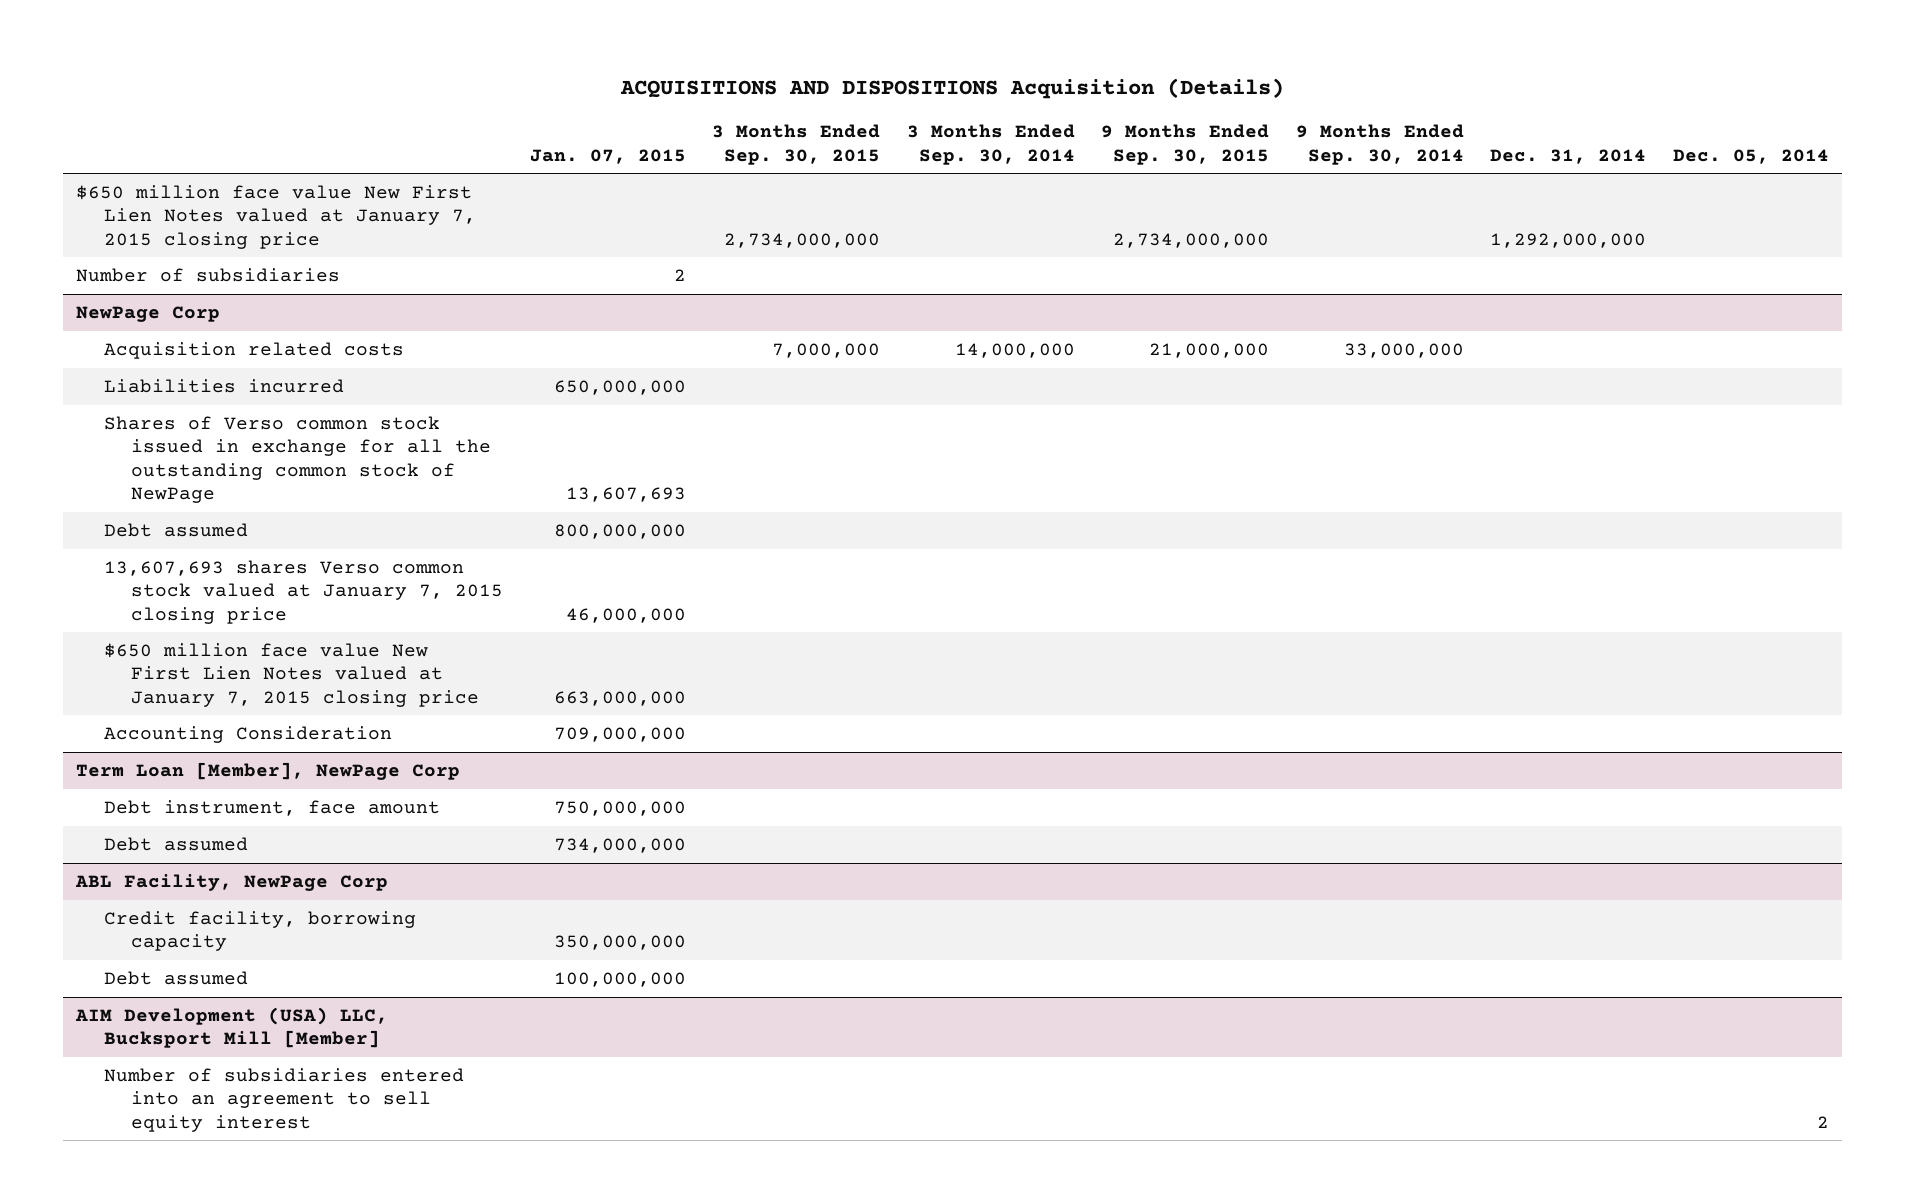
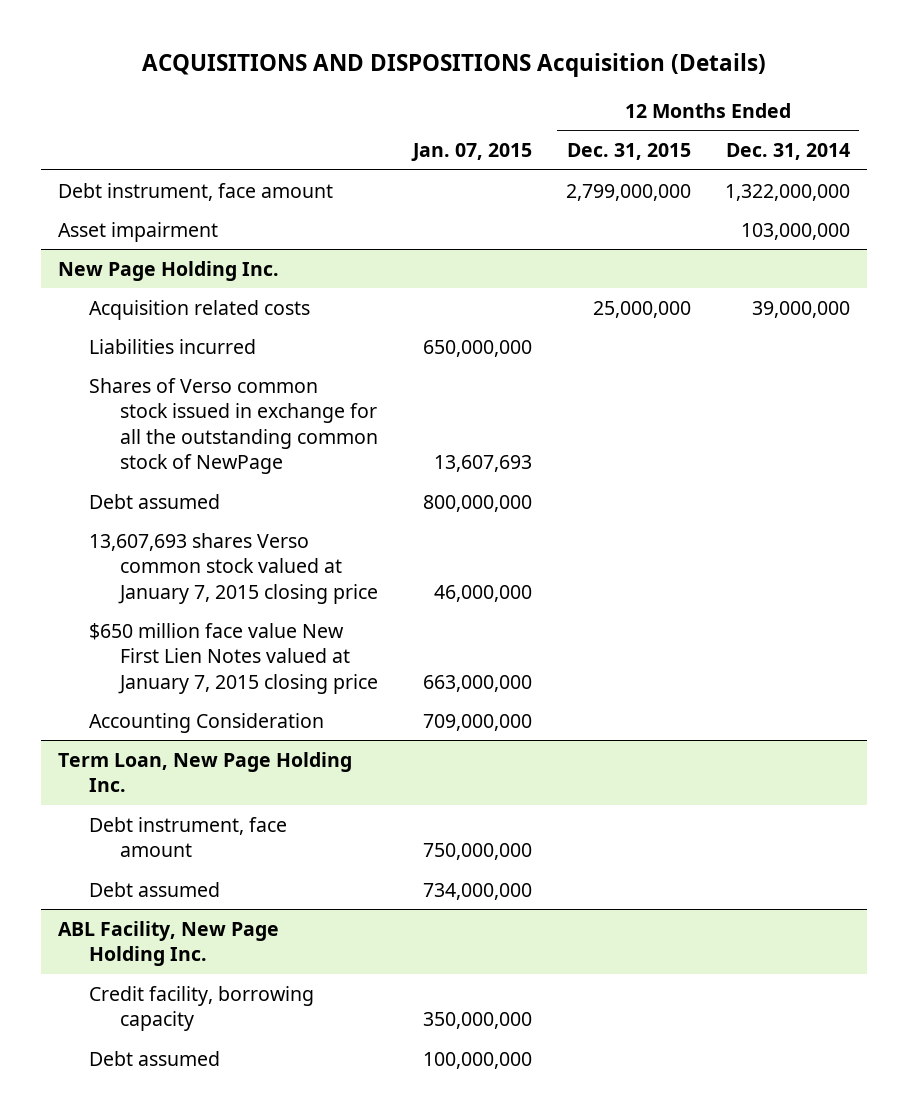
- | Jan. 07, 2015 | 3 Months Ended Sep. 30, 2015 | 3 Months Ended Sep. 30, 2014 | 9 Months Ended Sep. 30, 2015 | 9 Months Ended Sep. 30, 2014 | Dec. 31, 2014 | Dec. 05, 2014
+ | Jan. 07, 2015 | 12 Months Ended Dec. 31, 2015 | 12 Months Ended Dec. 31, 2014
- $650 million face value New First Lien Notes valued at January 7, 2015 closing price | | 2,734,000,000 | | 2,734,000,000 | | 1,292,000,000 |
- Number of subsidiaries | 2 | | | | | |
- NewPage Corp
+ Debt instrument, face amount | | 2,799,000,000 | 1,322,000,000
+ Asset impairment | | | 103,000,000
+ New Page Holding Inc.
- Term Loan [Member], NewPage Corp
+ Term Loan, New Page Holding Inc.
- ABL Facility, NewPage Corp
+ ABL Facility, New Page Holding Inc.
- AIM Development (USA) LLC, Bucksport Mill [Member]
- Number of subsidiaries entered into an agreement to sell equity interest | | | | | | | 2

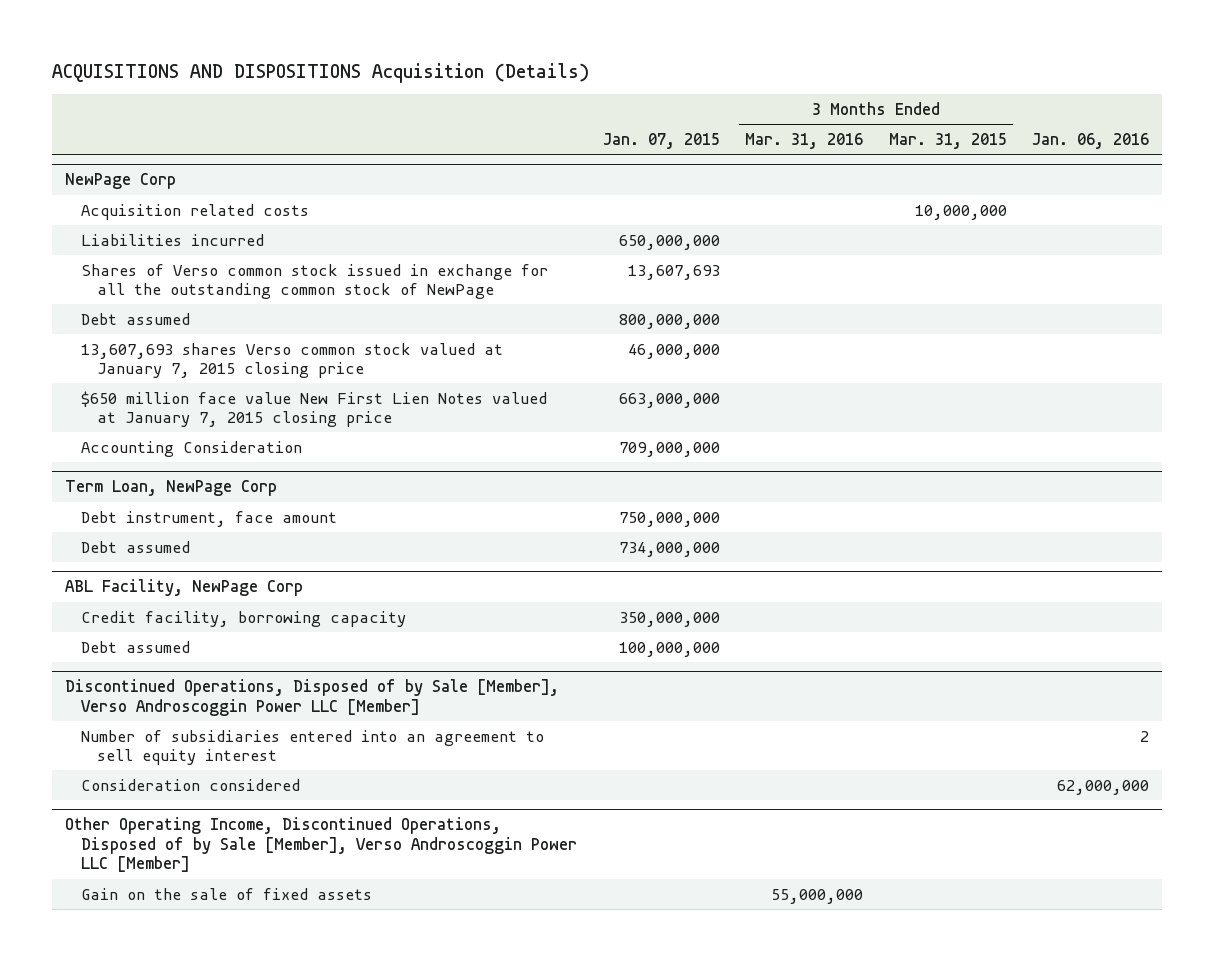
- | Jan. 07, 2015 | 12 Months Ended Dec. 31, 2015 | 12 Months Ended Dec. 31, 2014
+ | Jan. 07, 2015 | 3 Months Ended Mar. 31, 2016 | 3 Months Ended Mar. 31, 2015 | Jan. 06, 2016
- Debt instrument, face amount | | 2,799,000,000 | 1,322,000,000
- Asset impairment | | | 103,000,000
- New Page Holding Inc.
+ NewPage Corp
- Term Loan, New Page Holding Inc.
+ Term Loan, NewPage Corp
- ABL Facility, New Page Holding Inc.
+ ABL Facility, NewPage Corp
+ Discontinued Operations, Disposed of by Sale [Member], Verso Androscoggin Power LLC [Member]
+ Number of subsidiaries entered into an agreement to sell equity interest | | | | 2
+ Consideration considered | | | | 62,000,000
+ Other Operating Income, Discontinued Operations, Disposed of by Sale [Member], Verso Androscoggin Power LLC [Member]
+ Gain on the sale of fixed assets | | 55,000,000 | |

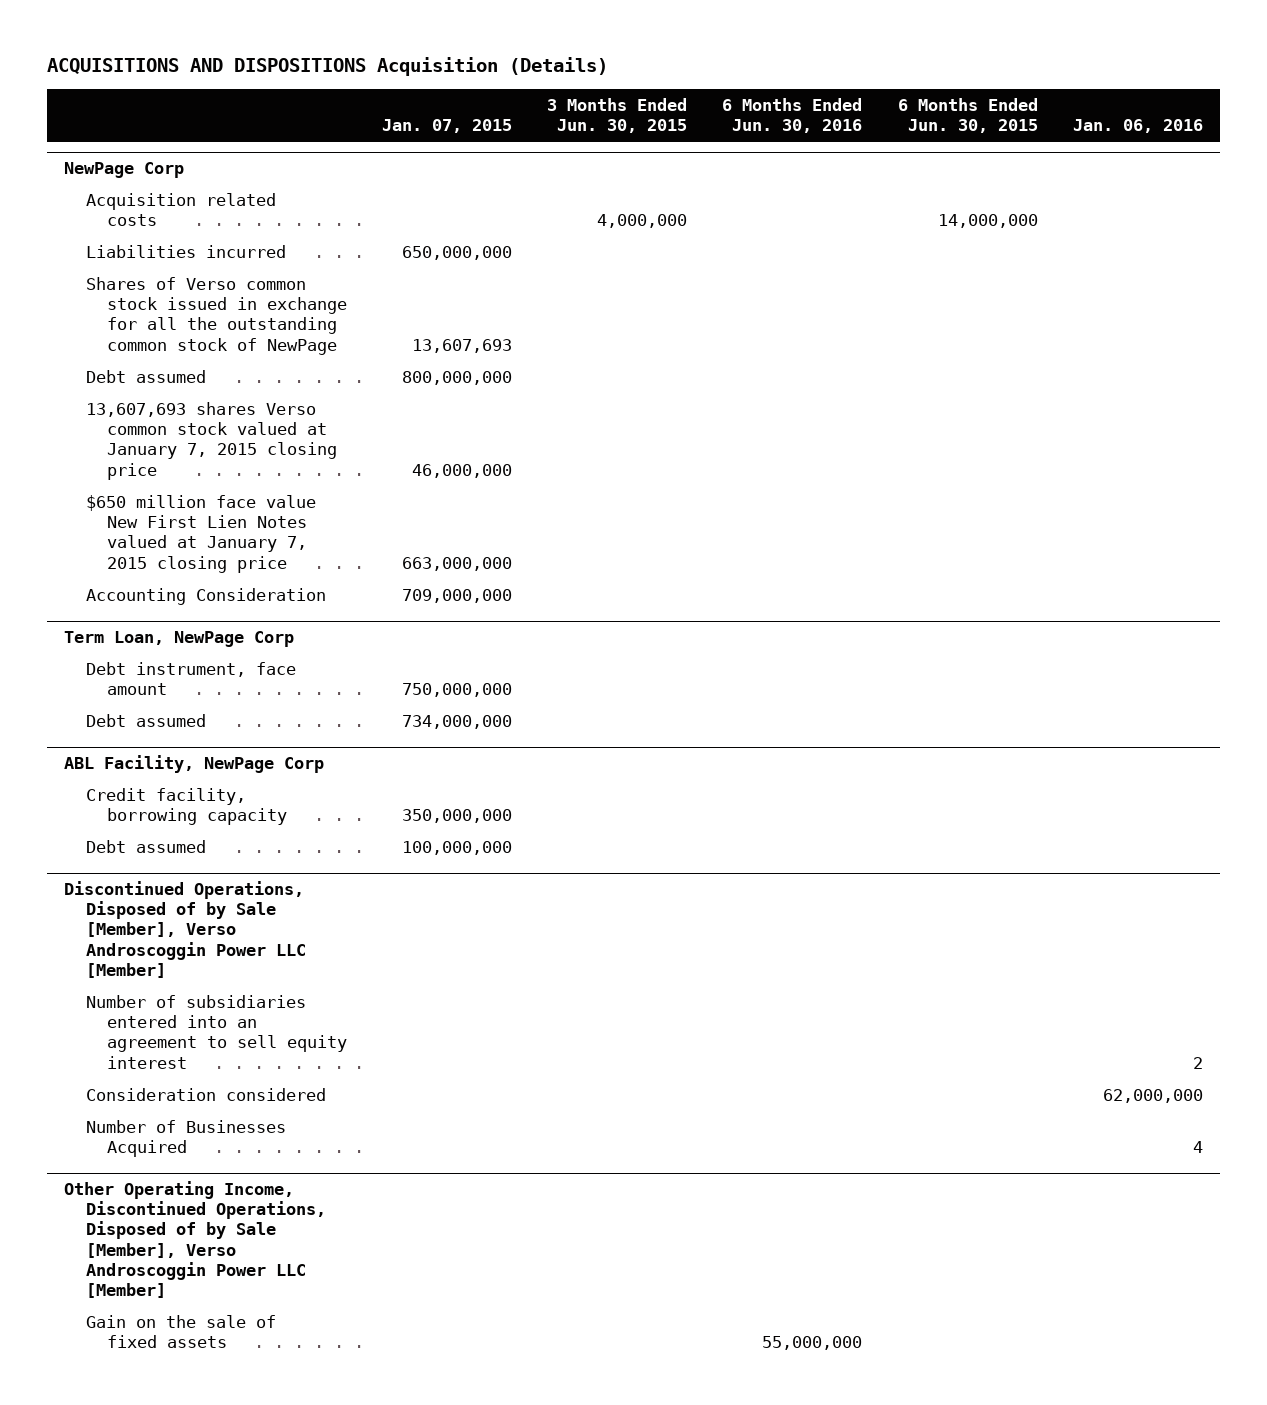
- | Jan. 07, 2015 | 3 Months Ended Mar. 31, 2016 | 3 Months Ended Mar. 31, 2015 | Jan. 06, 2016
+ | Jan. 07, 2015 | 3 Months Ended Jun. 30, 2015 | 6 Months Ended Jun. 30, 2016 | 6 Months Ended Jun. 30, 2015 | Jan. 06, 2016
@ Discontinued Operations, Disposed of by Sale [Member], Verso Androscoggin Power LLC [Member]
+ Number of Businesses Acquired | | | | | 4

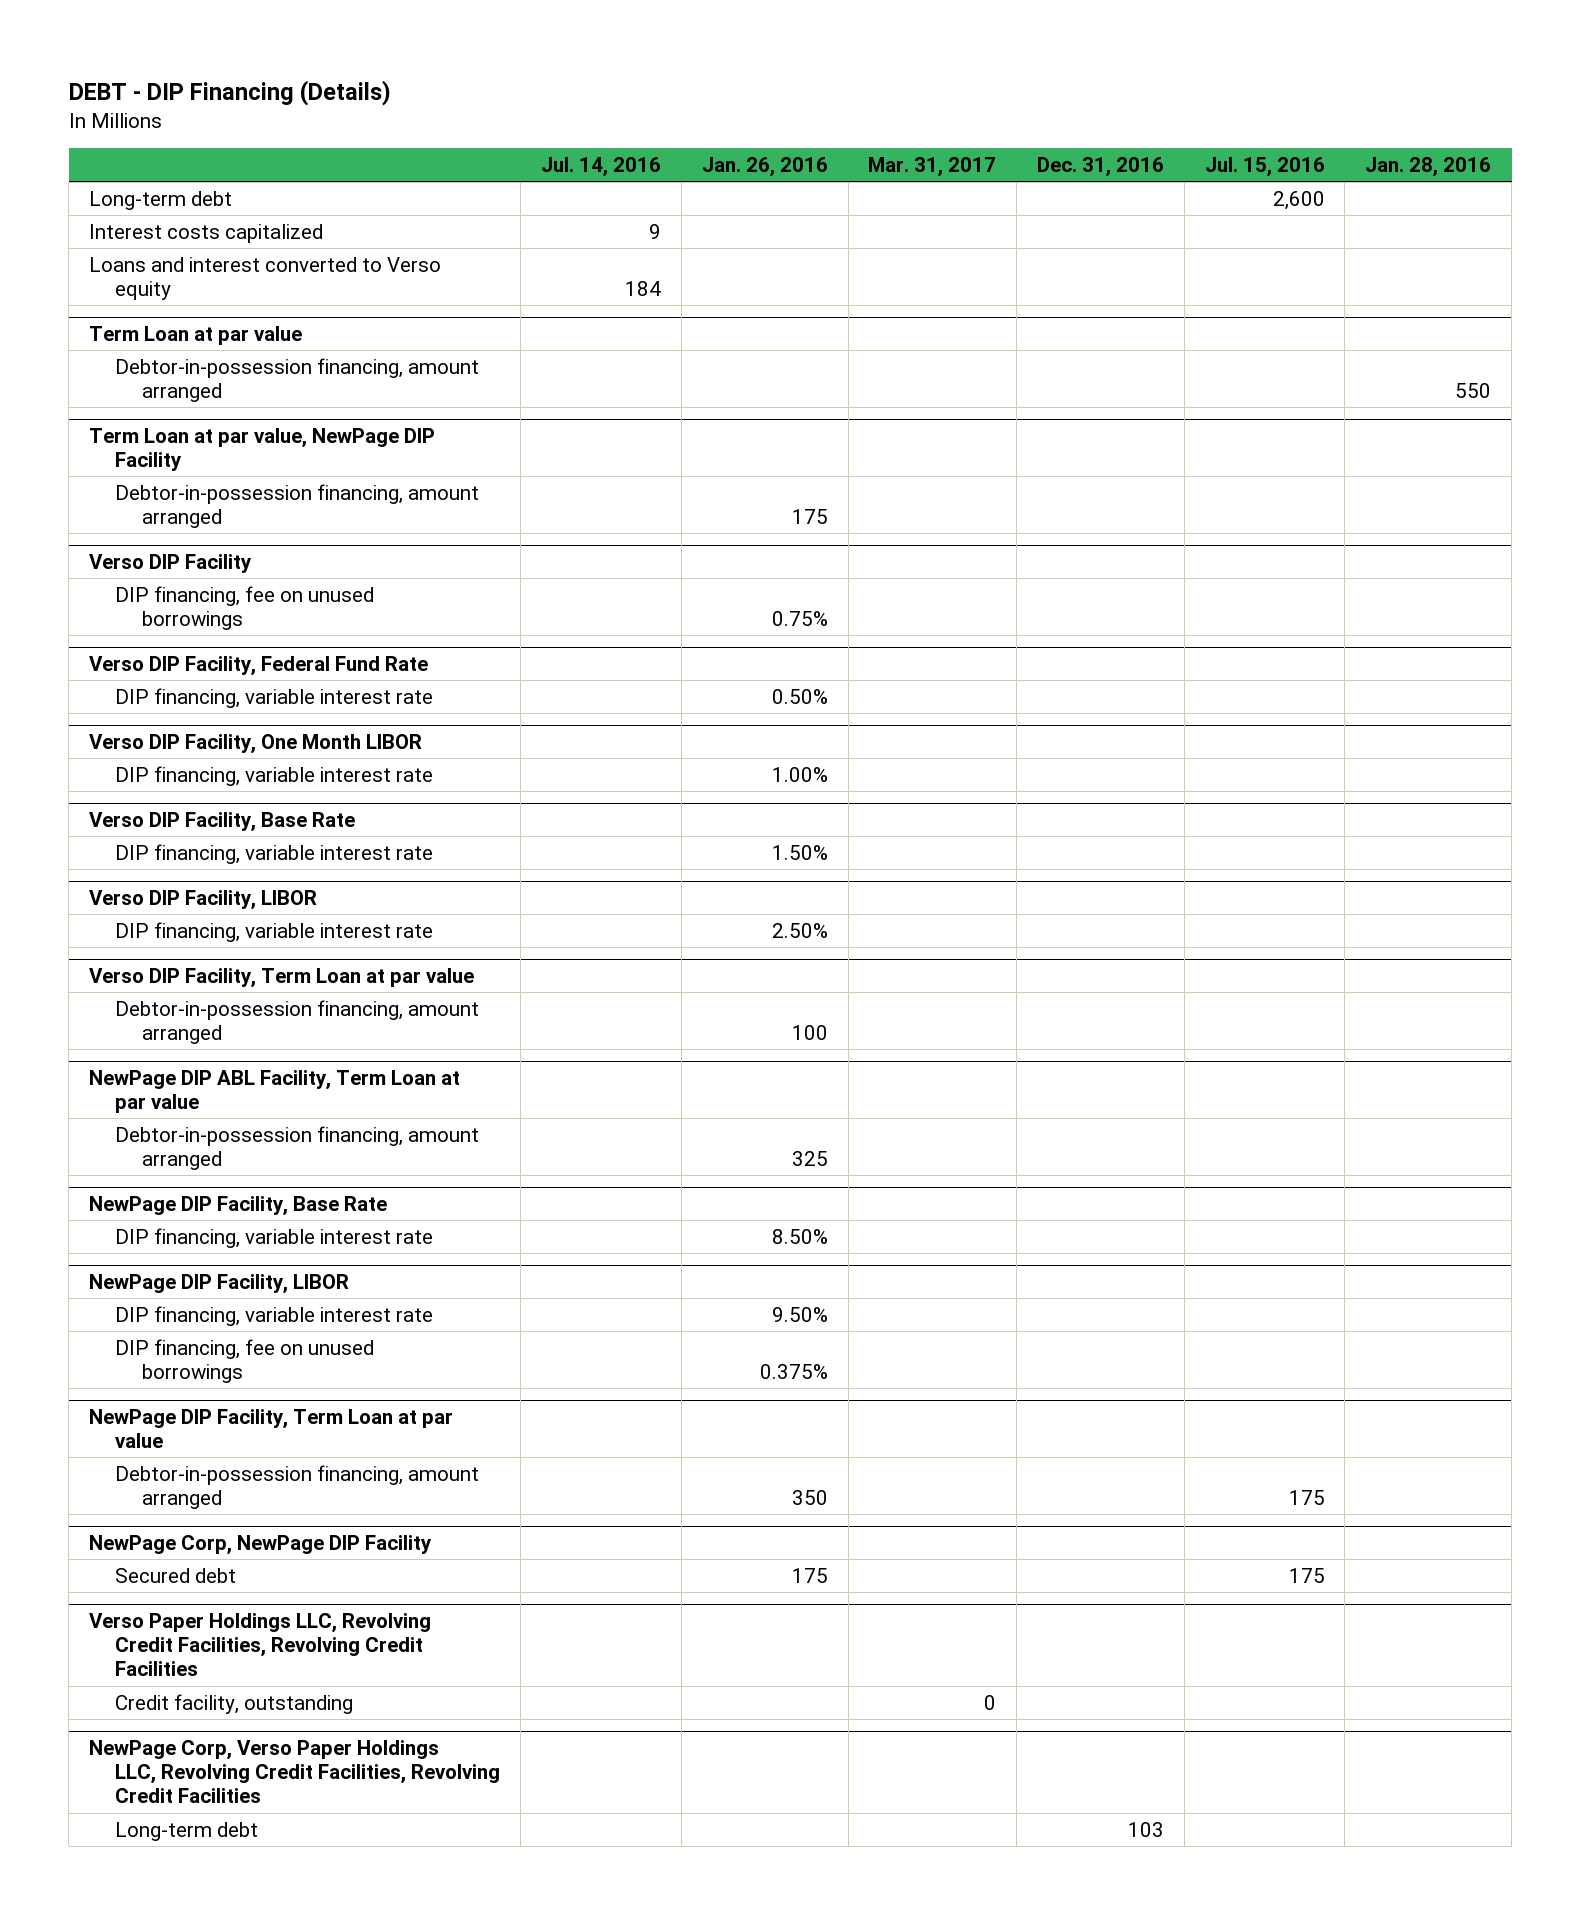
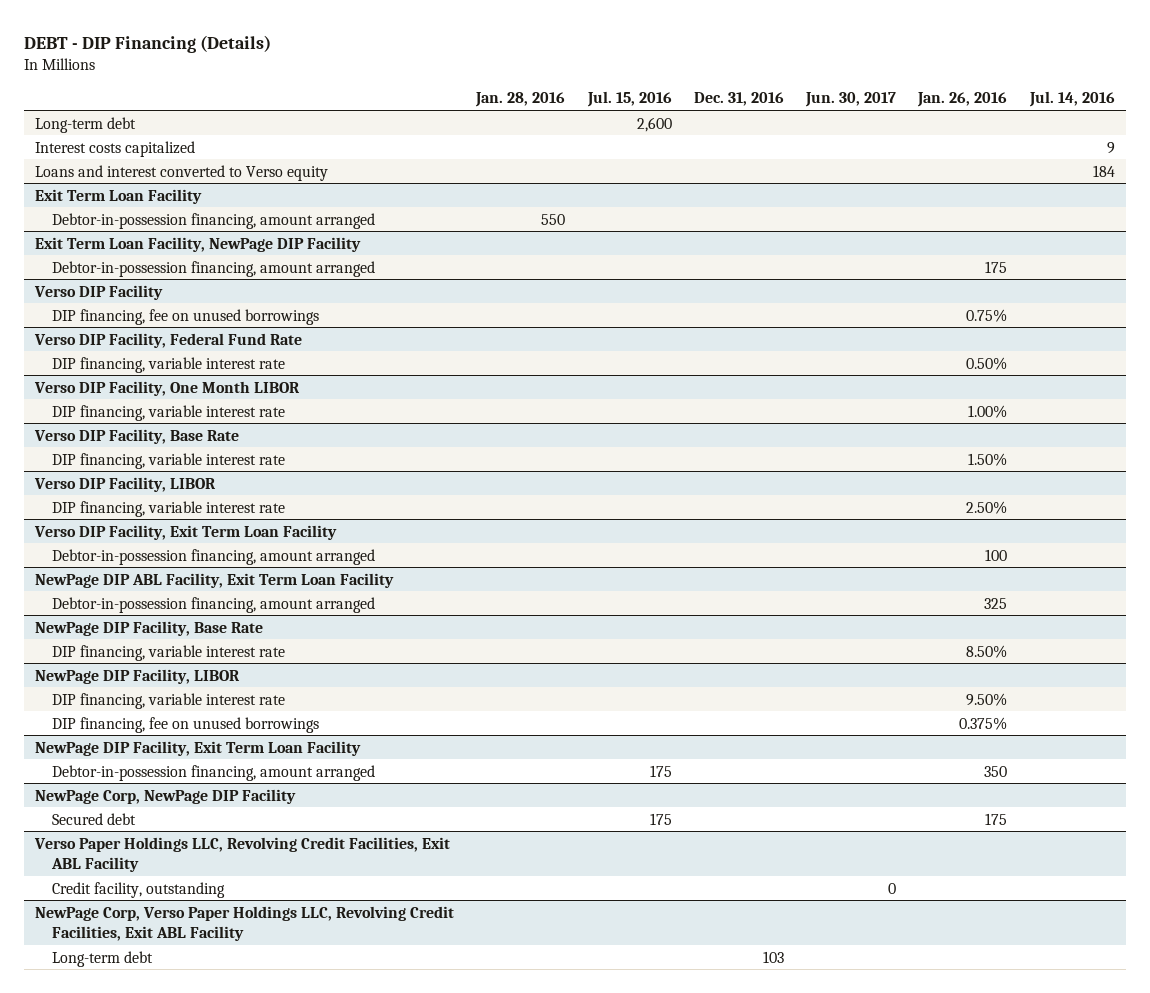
- | Jul. 14, 2016 | Jan. 26, 2016 | Mar. 31, 2017 | Dec. 31, 2016 | Jul. 15, 2016 | Jan. 28, 2016
+ | Jan. 28, 2016 | Jul. 15, 2016 | Dec. 31, 2016 | Jun. 30, 2017 | Jan. 26, 2016 | Jul. 14, 2016
- Term Loan at par value
+ Exit Term Loan Facility
- Term Loan at par value, NewPage DIP Facility
+ Exit Term Loan Facility, NewPage DIP Facility
- Verso DIP Facility, Term Loan at par value
+ Verso DIP Facility, Exit Term Loan Facility
- NewPage DIP ABL Facility, Term Loan at par value
+ NewPage DIP ABL Facility, Exit Term Loan Facility
- NewPage DIP Facility, Term Loan at par value
+ NewPage DIP Facility, Exit Term Loan Facility
- Verso Paper Holdings LLC, Revolving Credit Facilities, Revolving Credit Facilities
+ Verso Paper Holdings LLC, Revolving Credit Facilities, Exit ABL Facility
- NewPage Corp, Verso Paper Holdings LLC, Revolving Credit Facilities, Revolving Credit Facilities
+ NewPage Corp, Verso Paper Holdings LLC, Revolving Credit Facilities, Exit ABL Facility

